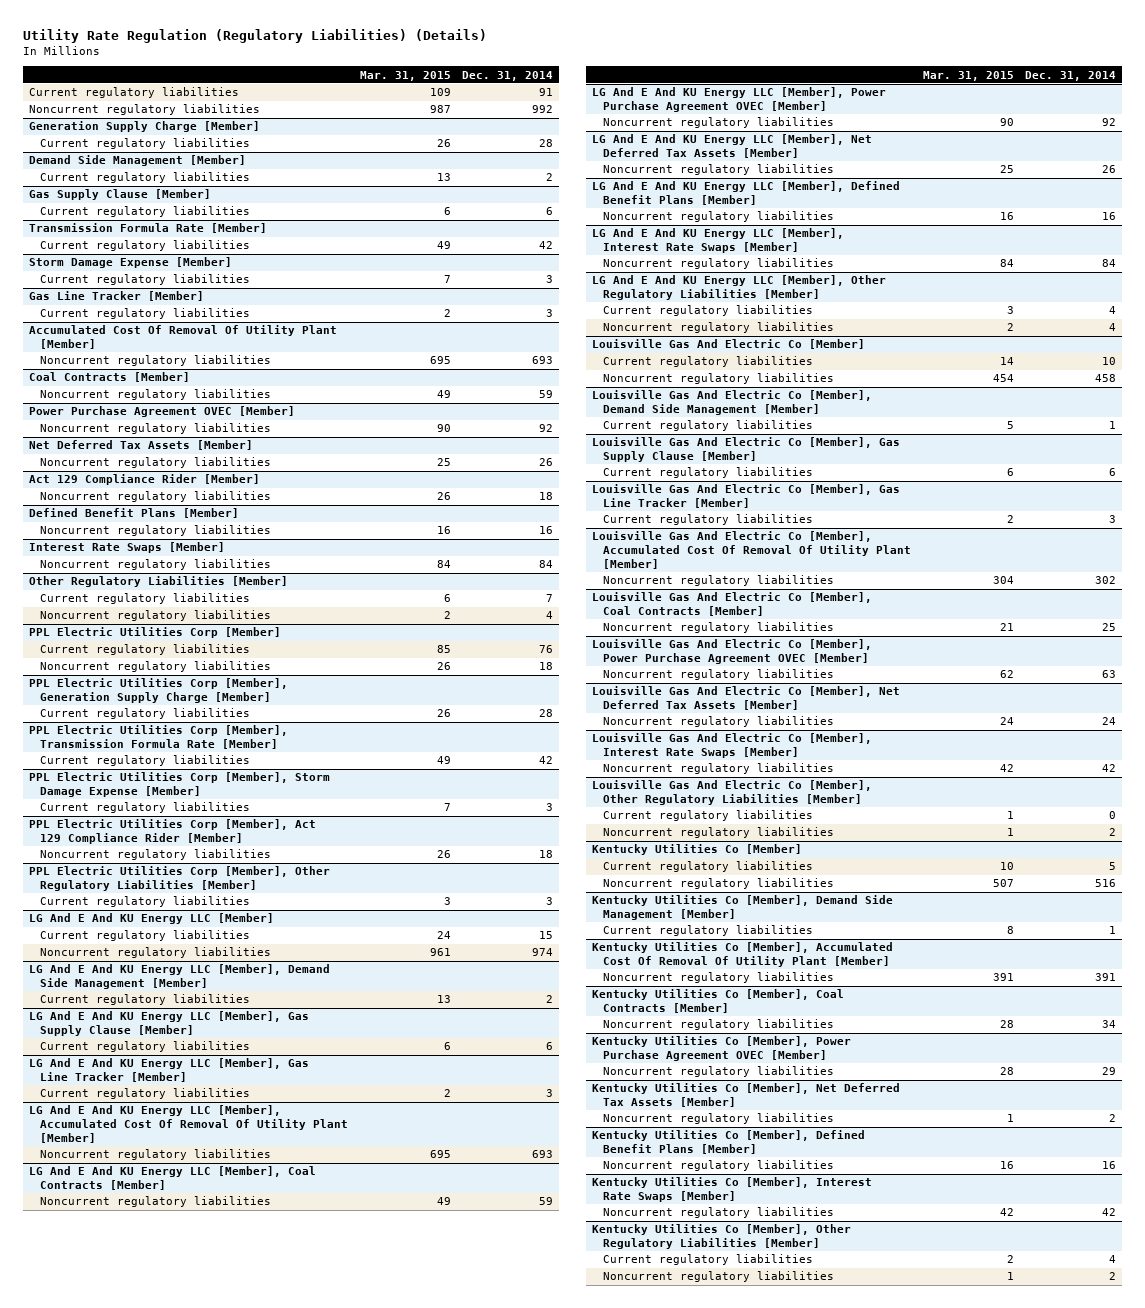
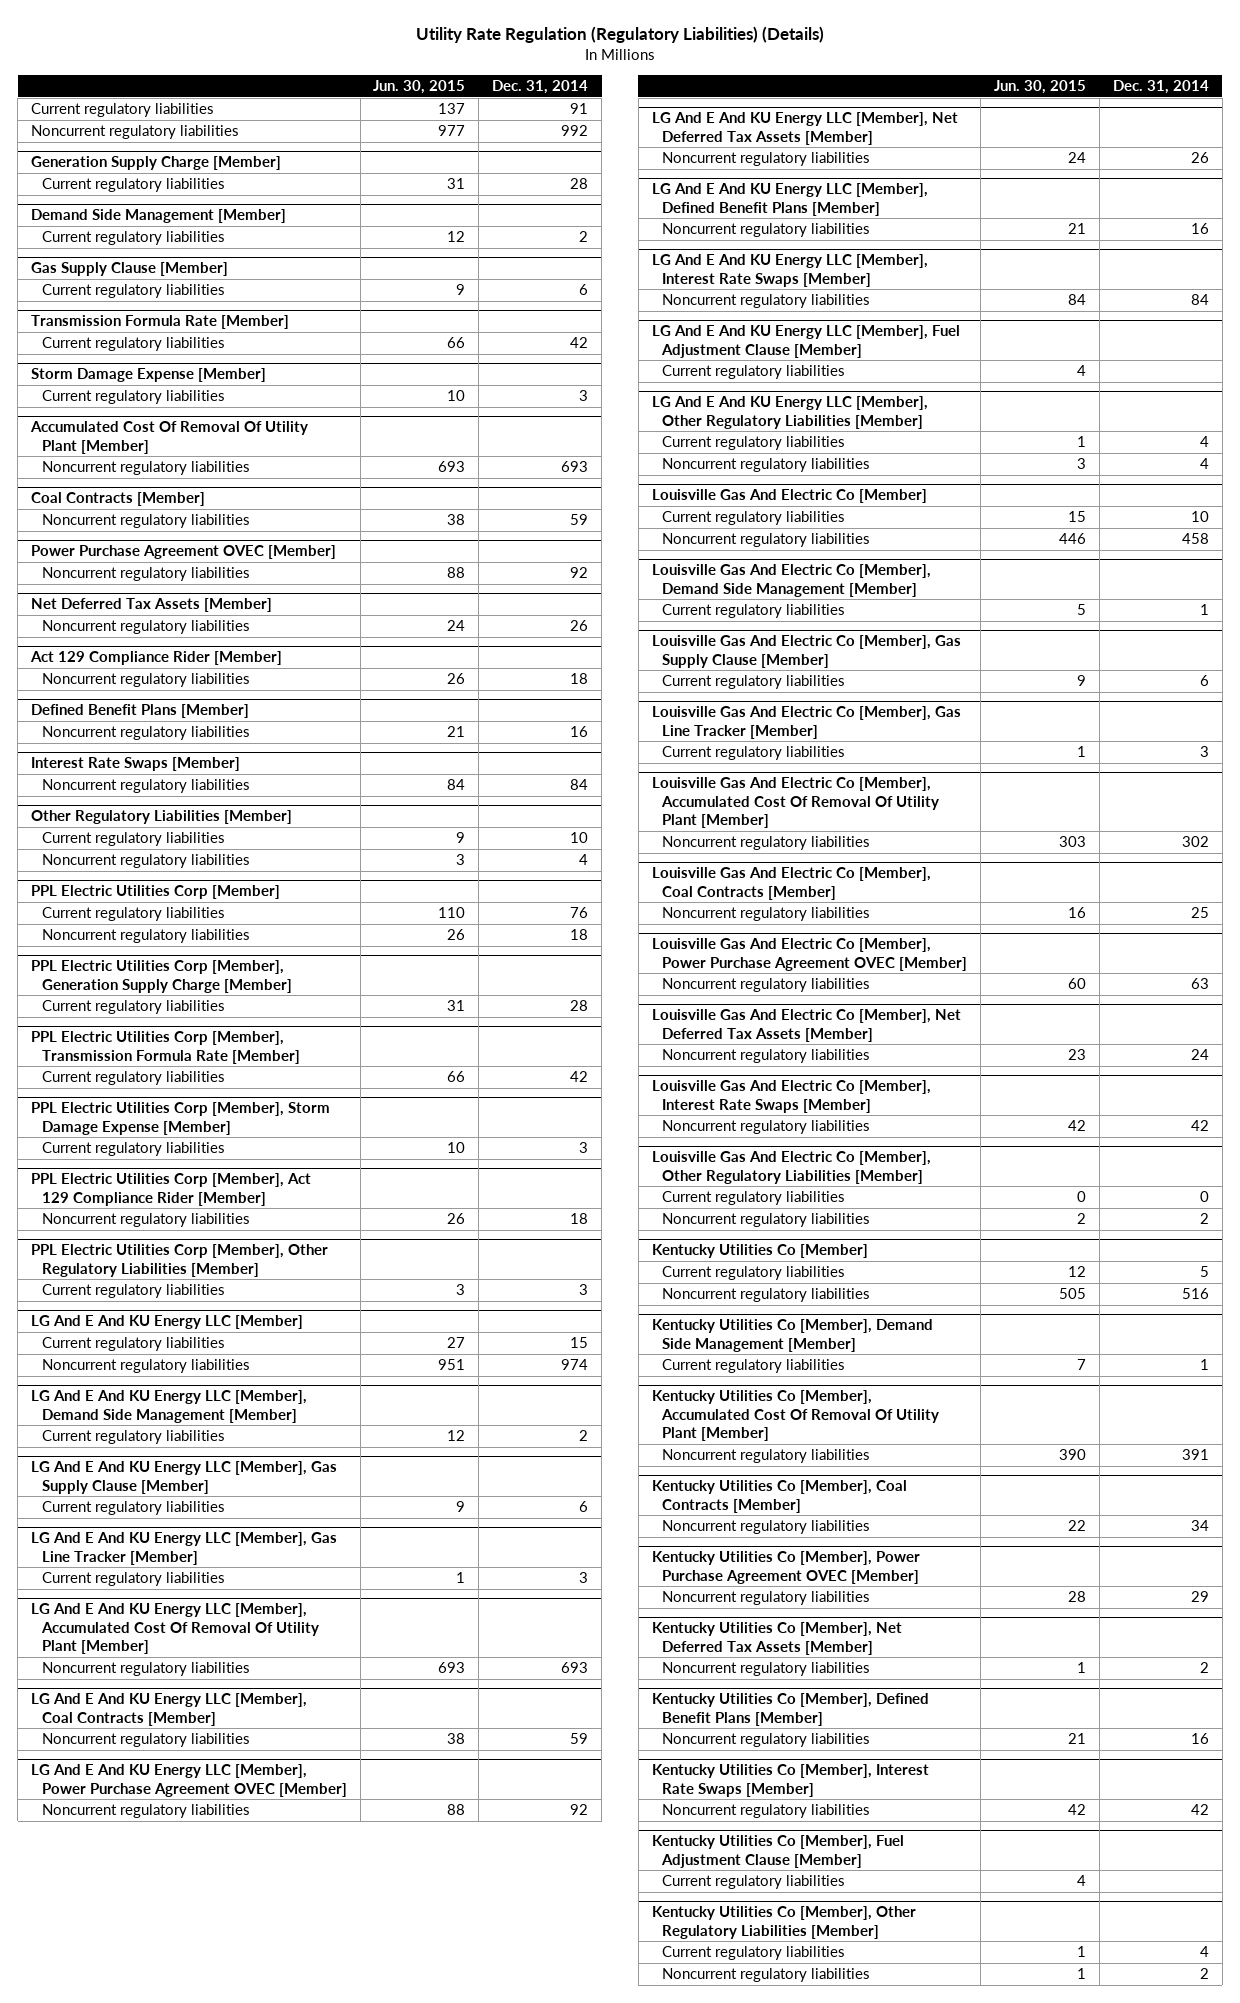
- | Mar. 31, 2015 | Dec. 31, 2014
+ | Jun. 30, 2015 | Dec. 31, 2014
- Gas Line Tracker [Member]
- Current regulatory liabilities | 2 | 3
@ Other Regulatory Liabilities [Member]
- Current regulatory liabilities | 6 | 7
+ Current regulatory liabilities | 9 | 10
+ LG And E And KU Energy LLC [Member], Fuel Adjustment Clause [Member]
+ Current regulatory liabilities | 4 |
+ Kentucky Utilities Co [Member], Fuel Adjustment Clause [Member]
+ Current regulatory liabilities | 4 |

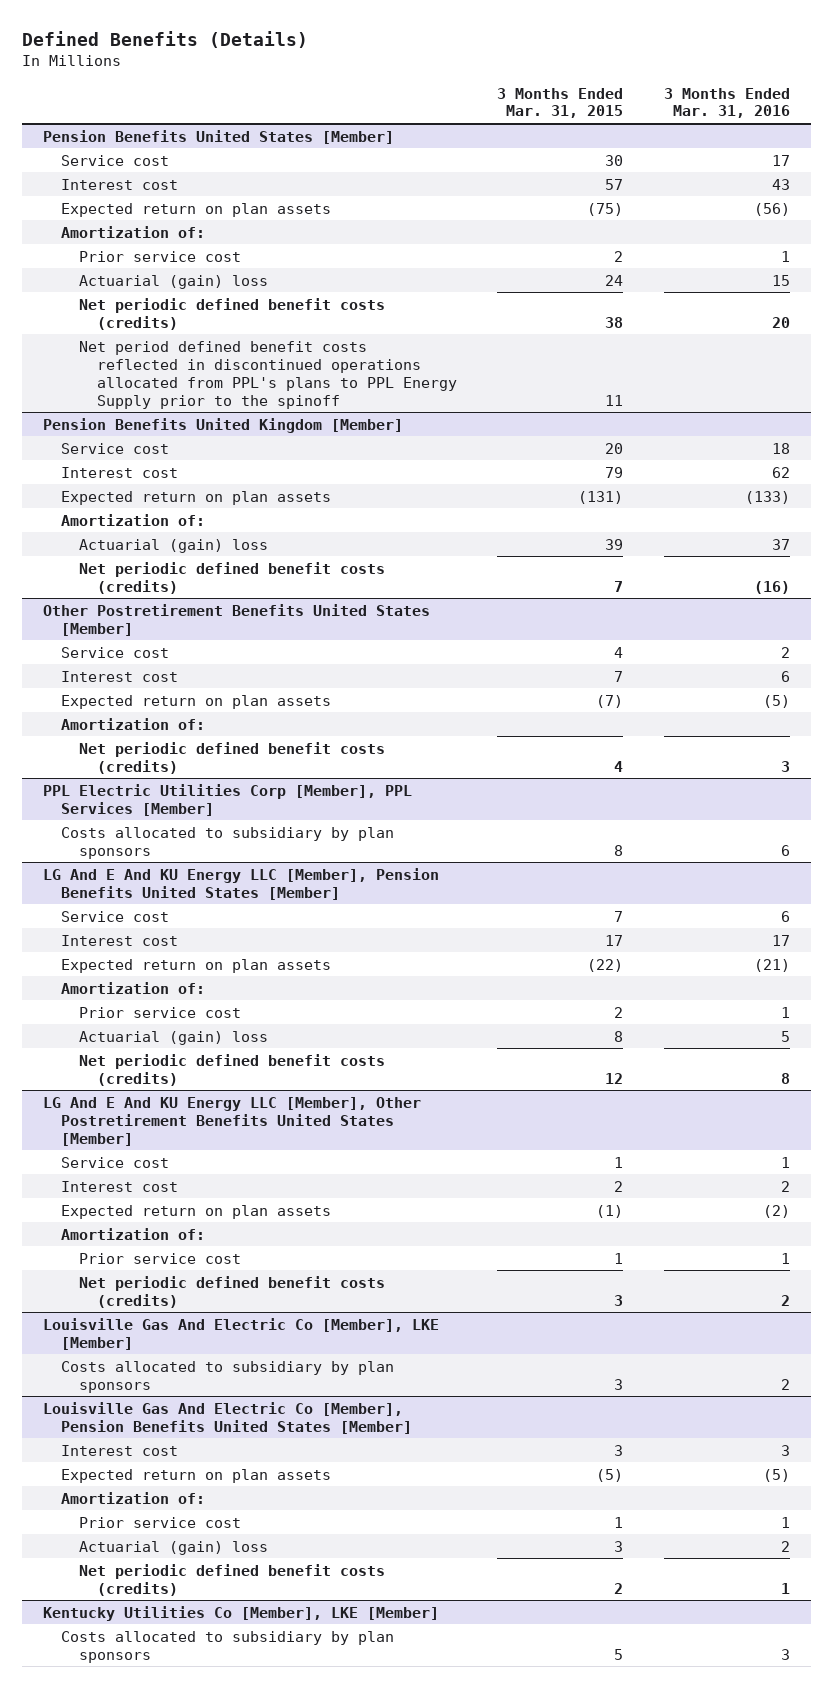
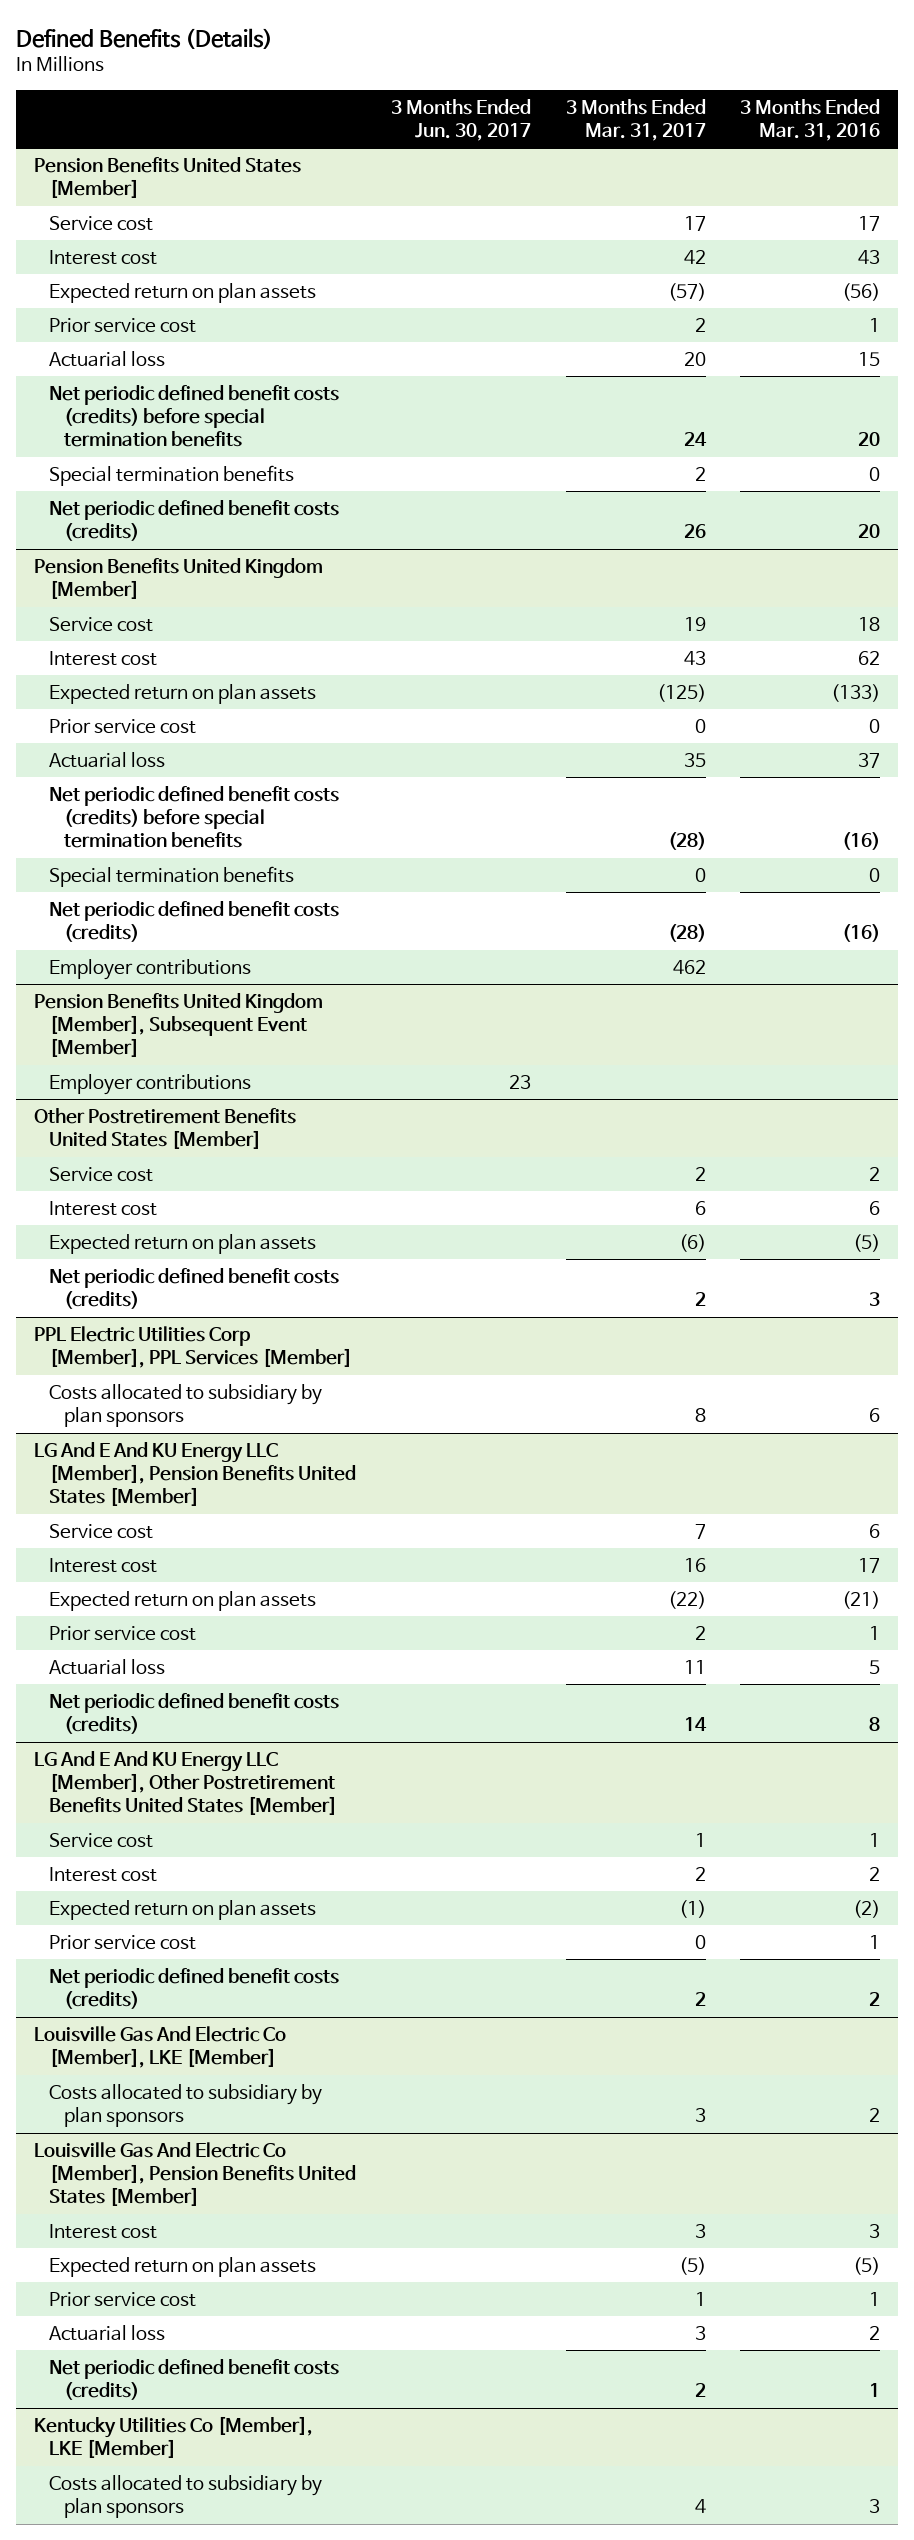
- | 3 Months Ended Mar. 31, 2015 | 3 Months Ended Mar. 31, 2016
+ | 3 Months Ended Jun. 30, 2017 | 3 Months Ended Mar. 31, 2017 | 3 Months Ended Mar. 31, 2016
@ Pension Benefits United States [Member]
- Amortization of:
- Actuarial (gain) loss | 24 | 15
+ Actuarial loss | | 20 | 15
+ Net periodic defined benefit costs (credits) before special termination benefits | | 24 | 20
+ Special termination benefits | | 2 | 0
- Net period defined benefit costs reflected in discontinued operations allocated from PPL's plans to PPL Energy Supply prior to the spinoff | 11 |
@ Pension Benefits United Kingdom [Member]
- Amortization of:
- Actuarial (gain) loss | 39 | 37
+ Prior service cost | | 0 | 0
+ Actuarial loss | | 35 | 37
+ Net periodic defined benefit costs (credits) before special termination benefits | | (28) | (16)
+ Special termination benefits | | 0 | 0
+ Employer contributions | | 462 |
+ Pension Benefits United Kingdom [Member], Subsequent Event [Member]
+ Employer contributions | 23 | |
@ Other Postretirement Benefits United States [Member]
- Amortization of:
@ LG And E And KU Energy LLC [Member], Pension Benefits United States [Member]
- Amortization of:
- Actuarial (gain) loss | 8 | 5
+ Actuarial loss | | 11 | 5
@ LG And E And KU Energy LLC [Member], Other Postretirement Benefits United States [Member]
- Amortization of:
@ Louisville Gas And Electric Co [Member], Pension Benefits United States [Member]
- Amortization of:
- Actuarial (gain) loss | 3 | 2
+ Actuarial loss | | 3 | 2

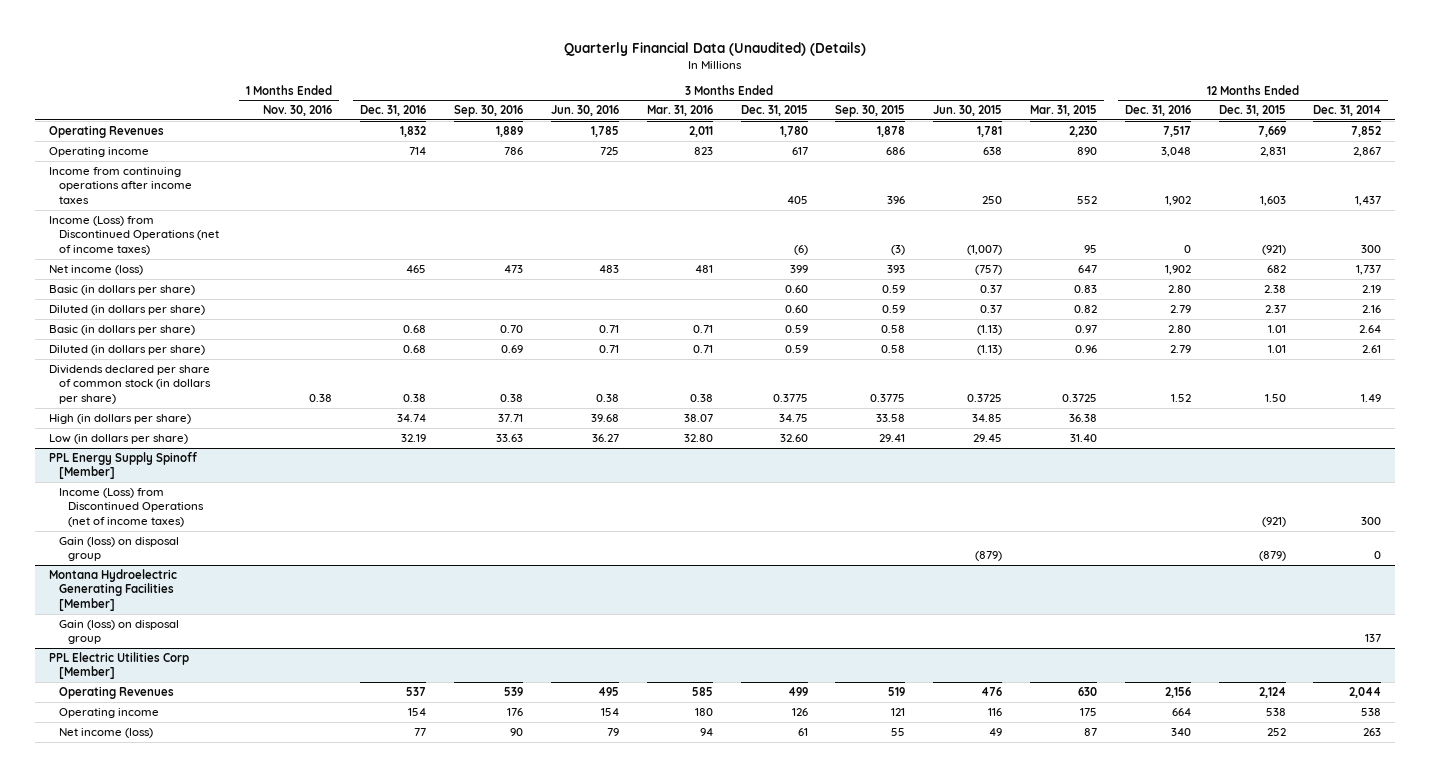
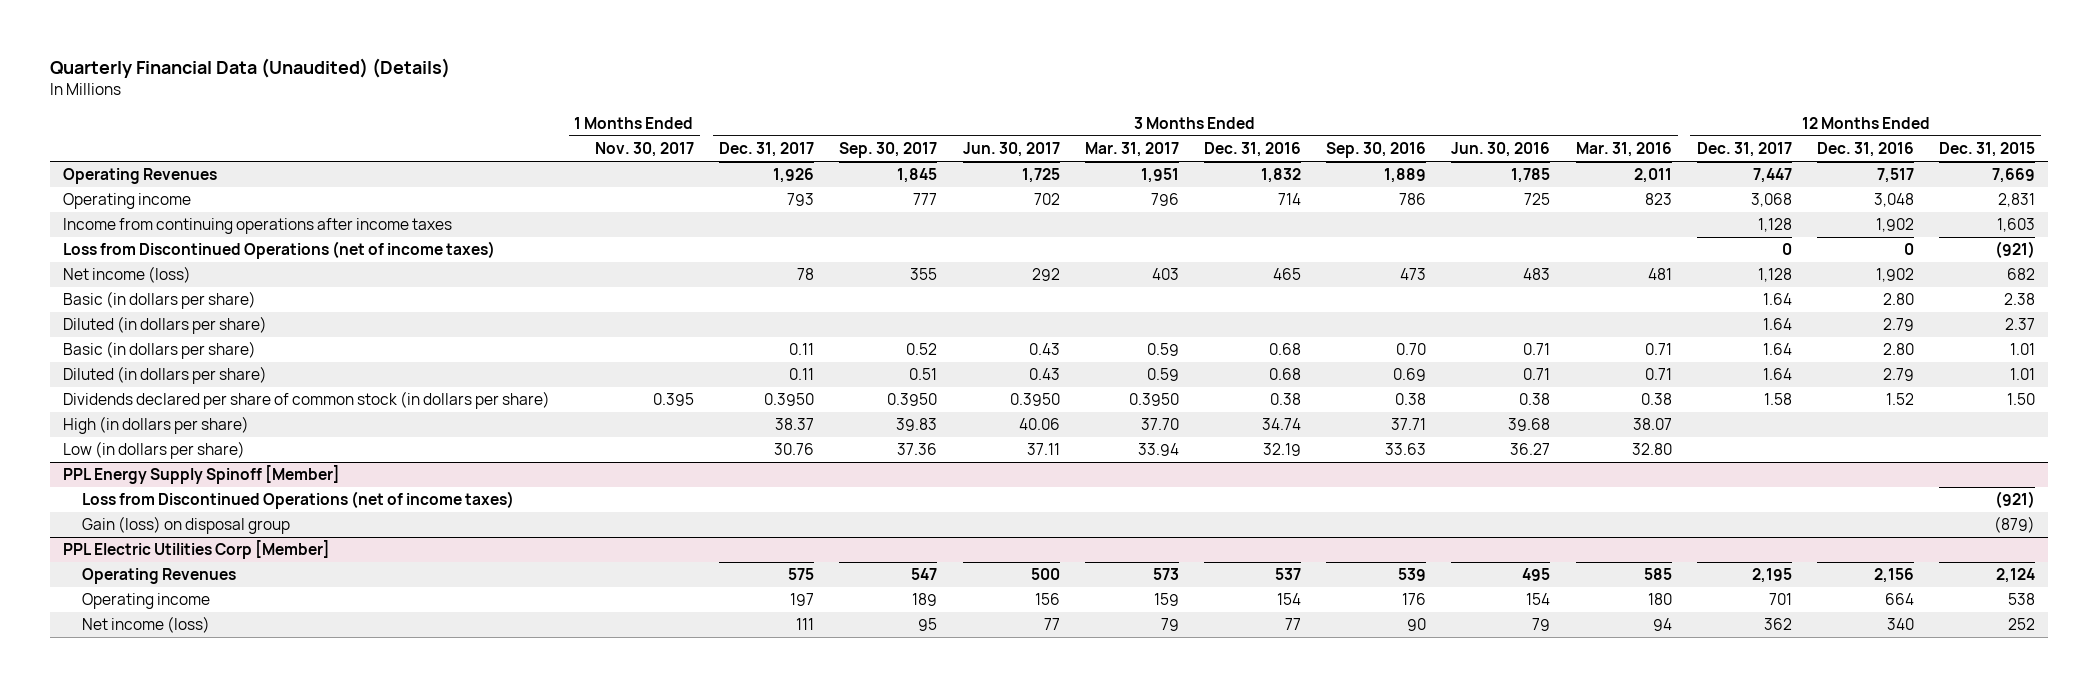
- | 1 Months Ended Nov. 30, 2016 | 3 Months Ended Dec. 31, 2016 | 3 Months Ended Sep. 30, 2016 | 3 Months Ended Jun. 30, 2016 | 3 Months Ended Mar. 31, 2016 | 3 Months Ended Dec. 31, 2015 | 3 Months Ended Sep. 30, 2015 | 3 Months Ended Jun. 30, 2015 | 3 Months Ended Mar. 31, 2015 | 12 Months Ended Dec. 31, 2016 | 12 Months Ended Dec. 31, 2015 | 12 Months Ended Dec. 31, 2014
+ | 1 Months Ended Nov. 30, 2017 | 3 Months Ended Dec. 31, 2017 | 3 Months Ended Sep. 30, 2017 | 3 Months Ended Jun. 30, 2017 | 3 Months Ended Mar. 31, 2017 | 3 Months Ended Dec. 31, 2016 | 3 Months Ended Sep. 30, 2016 | 3 Months Ended Jun. 30, 2016 | 3 Months Ended Mar. 31, 2016 | 12 Months Ended Dec. 31, 2017 | 12 Months Ended Dec. 31, 2016 | 12 Months Ended Dec. 31, 2015
- Income (Loss) from Discontinued Operations (net of income taxes) | | | | | | (6) | (3) | (1,007) | 95 | 0 | (921) | 300
+ Loss from Discontinued Operations (net of income taxes) | | | | | | | | | | 0 | 0 | (921)
@ PPL Energy Supply Spinoff [Member]
- Income (Loss) from Discontinued Operations (net of income taxes) | | | | | | | | | | | (921) | 300
+ Loss from Discontinued Operations (net of income taxes) | | | | | | | | | | | | (921)
- Montana Hydroelectric Generating Facilities [Member]
- Gain (loss) on disposal group | | | | | | | | | | | | 137

